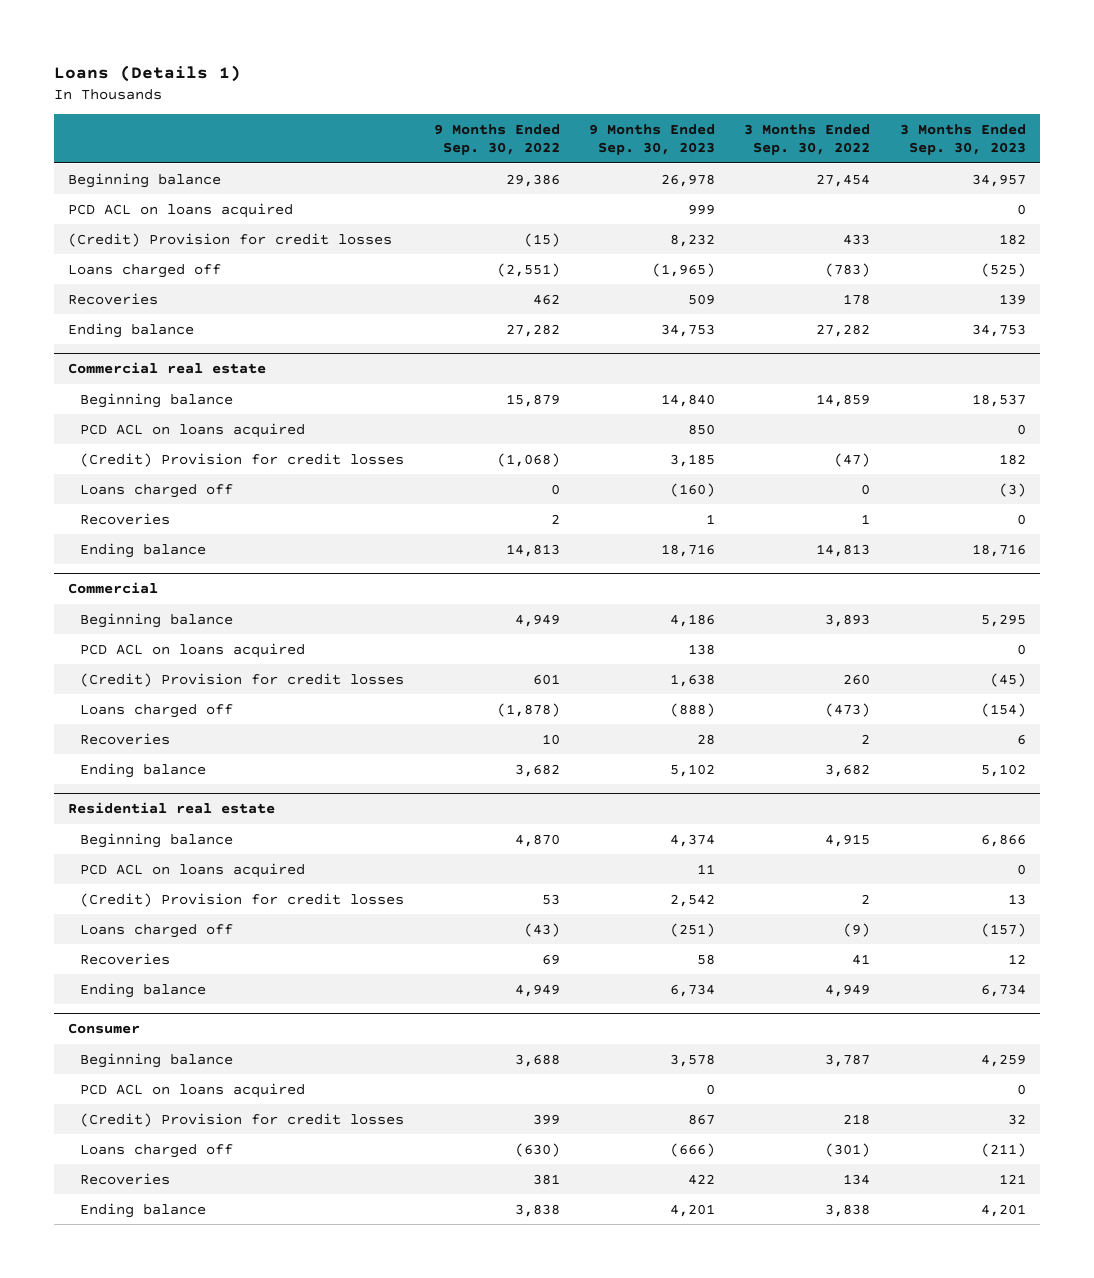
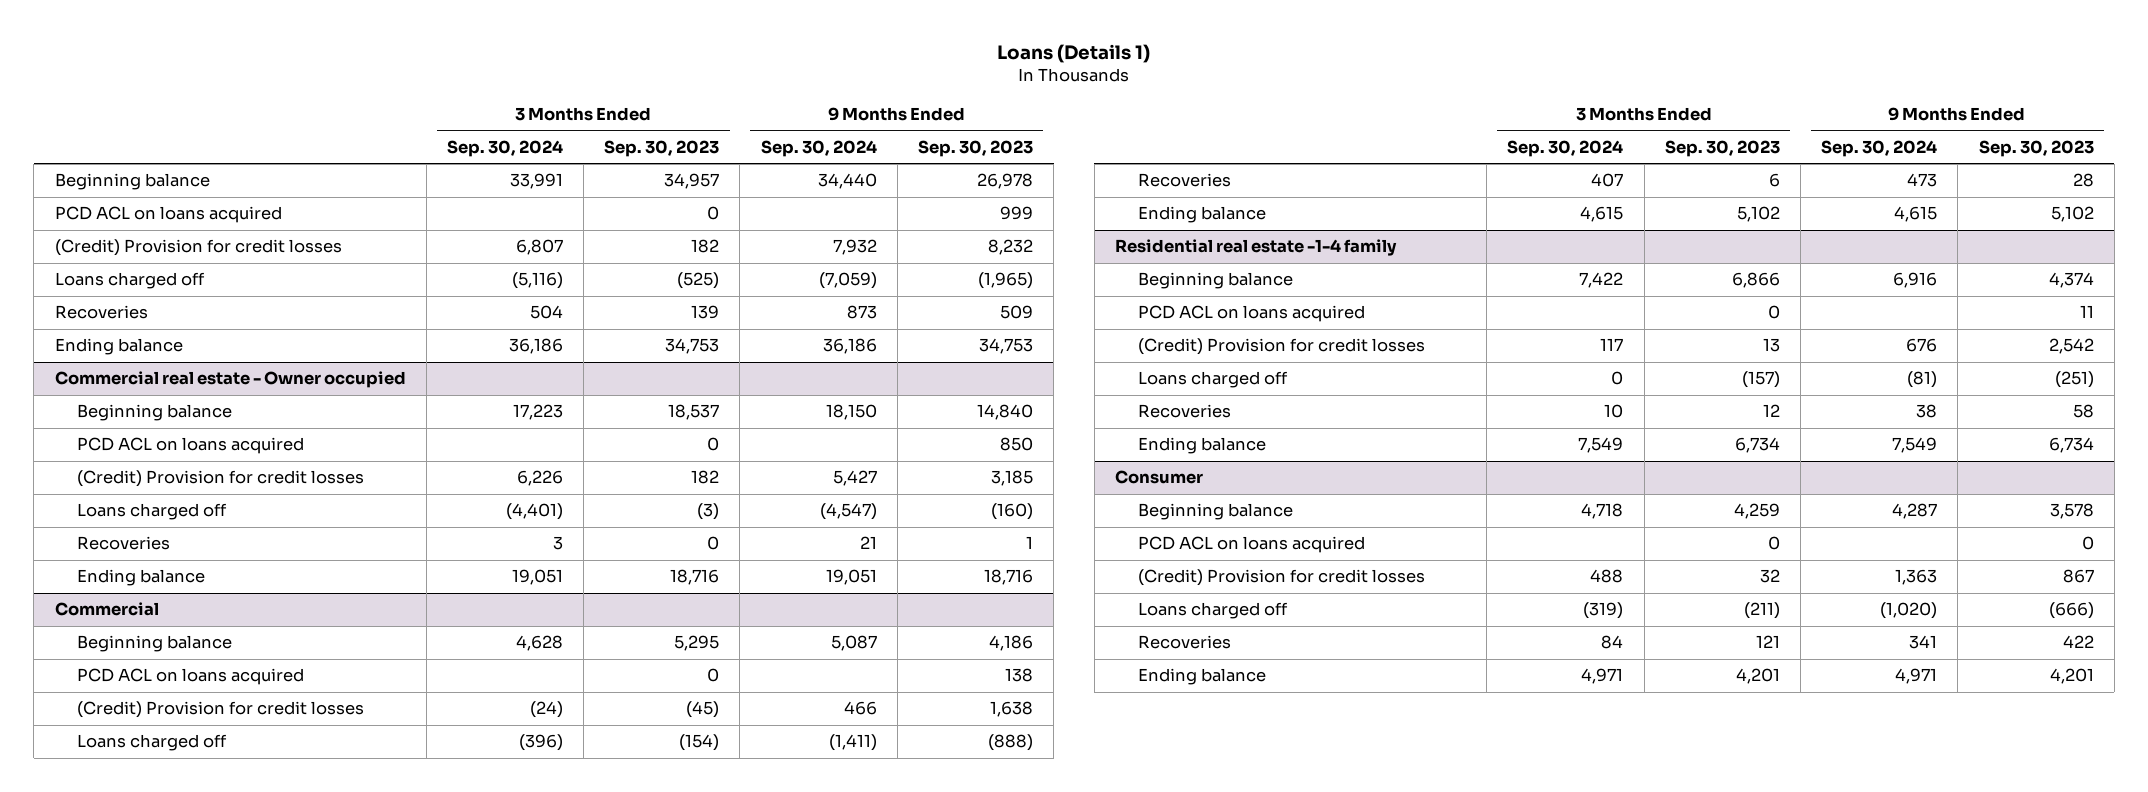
- | 9 Months Ended Sep. 30, 2022 | 9 Months Ended Sep. 30, 2023 | 3 Months Ended Sep. 30, 2022 | 3 Months Ended Sep. 30, 2023
+ | 3 Months Ended Sep. 30, 2024 | 3 Months Ended Sep. 30, 2023 | 9 Months Ended Sep. 30, 2024 | 9 Months Ended Sep. 30, 2023
- Commercial real estate
+ Commercial real estate - Owner occupied
- Residential real estate
+ Residential real estate -1-4 family

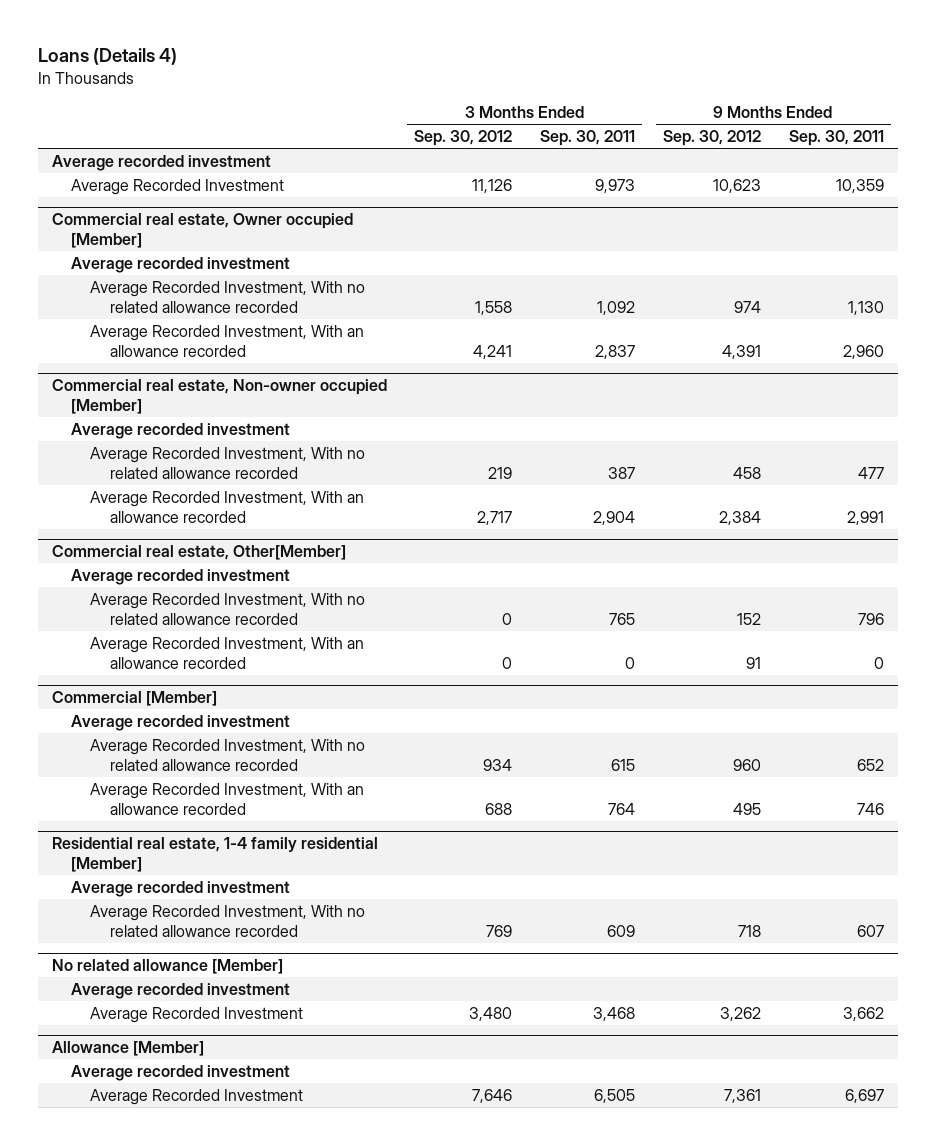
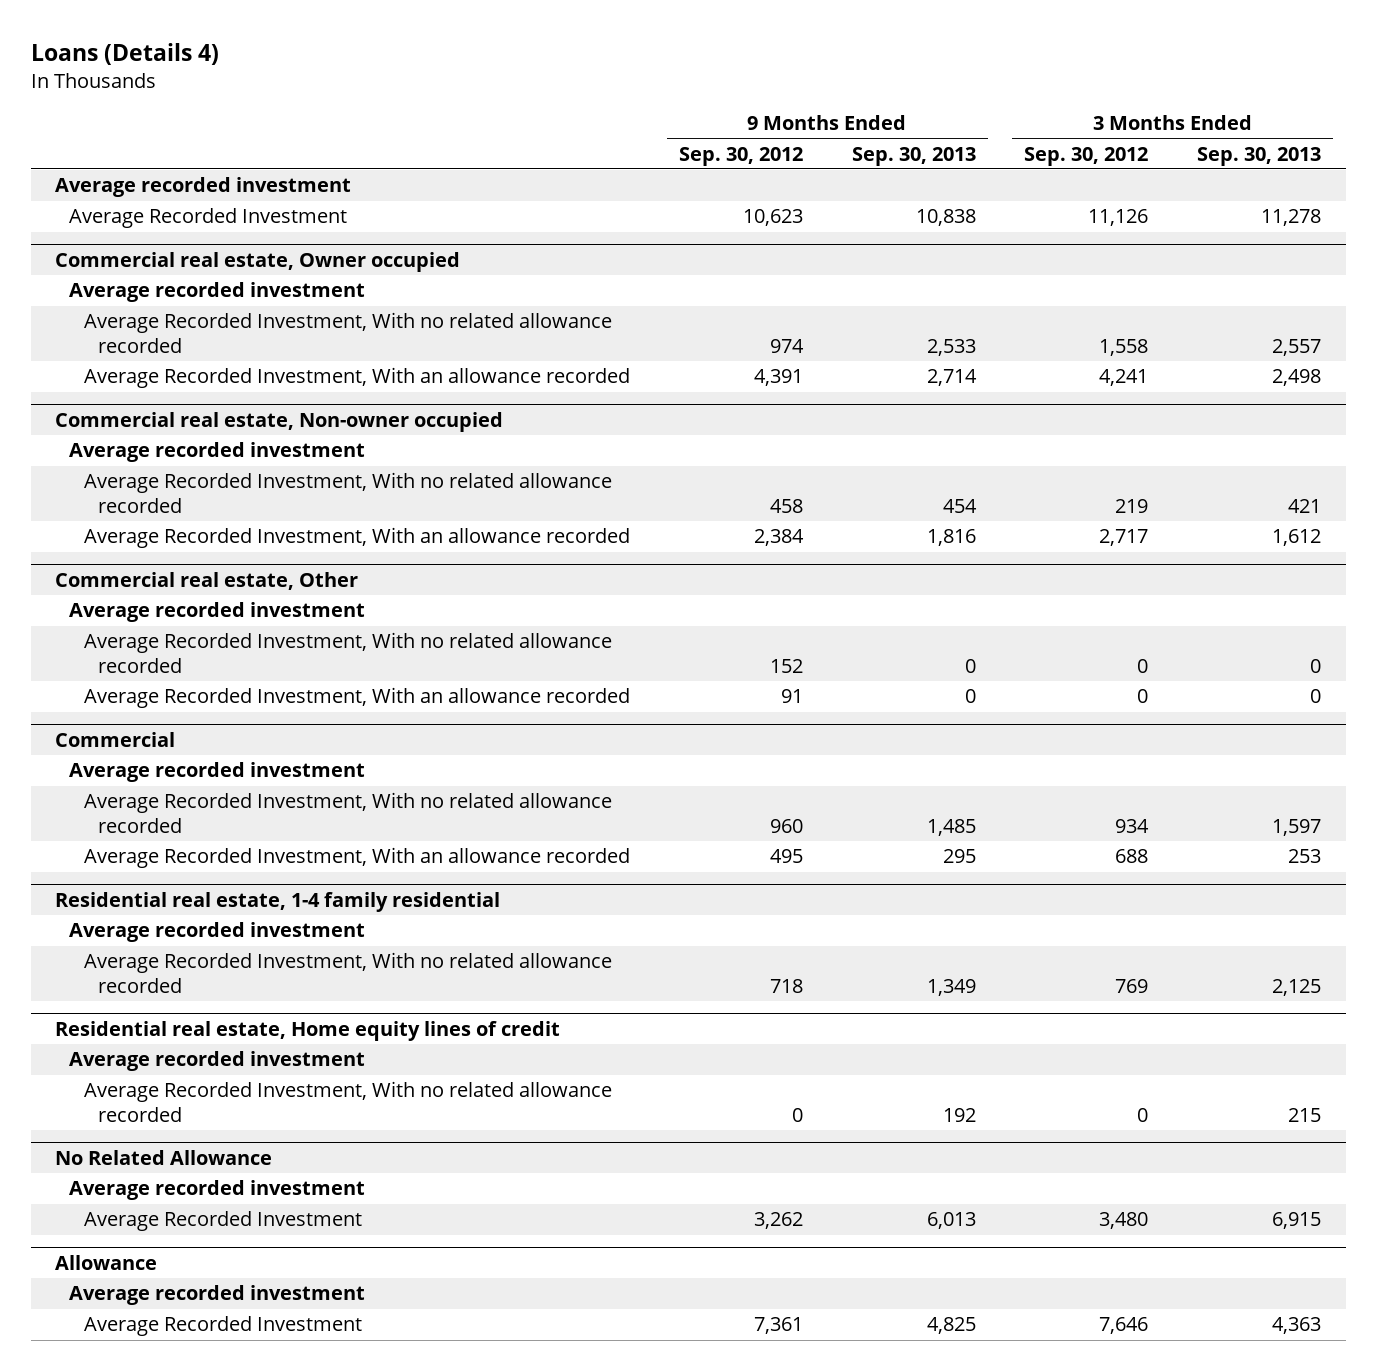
- | 3 Months Ended Sep. 30, 2012 | 3 Months Ended Sep. 30, 2011 | 9 Months Ended Sep. 30, 2012 | 9 Months Ended Sep. 30, 2011
+ | 9 Months Ended Sep. 30, 2012 | 9 Months Ended Sep. 30, 2013 | 3 Months Ended Sep. 30, 2012 | 3 Months Ended Sep. 30, 2013
- Commercial real estate, Owner occupied [Member]
+ Commercial real estate, Owner occupied
- Commercial real estate, Non-owner occupied [Member]
+ Commercial real estate, Non-owner occupied
- Commercial real estate, Other[Member]
+ Commercial real estate, Other
- Commercial [Member]
+ Commercial
- Residential real estate, 1-4 family residential [Member]
+ Residential real estate, 1-4 family residential
- No related allowance [Member]
+ Residential real estate, Home equity lines of credit
+ Average Recorded Investment, With no related allowance recorded | 0 | 192 | 0 | 215
+ No Related Allowance
+ Average recorded investment
- Allowance [Member]
+ Allowance

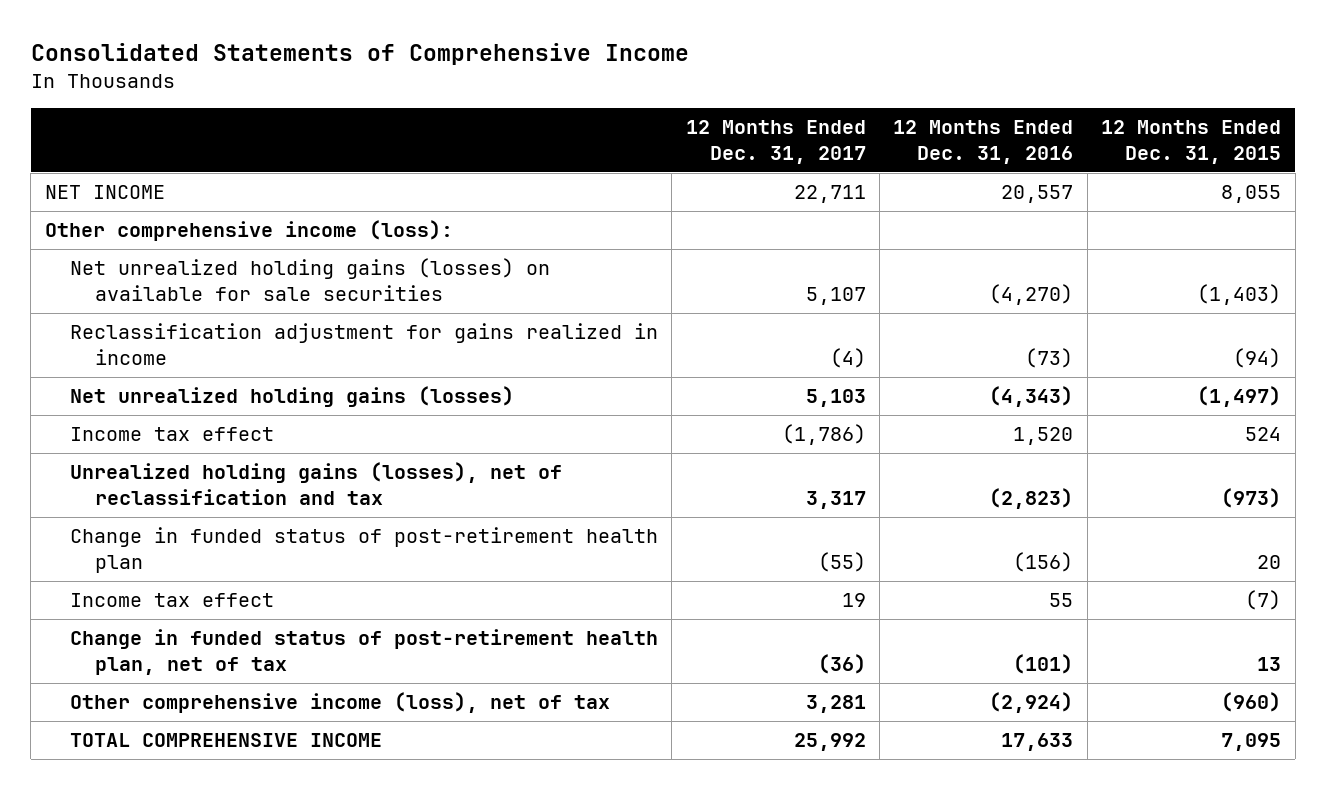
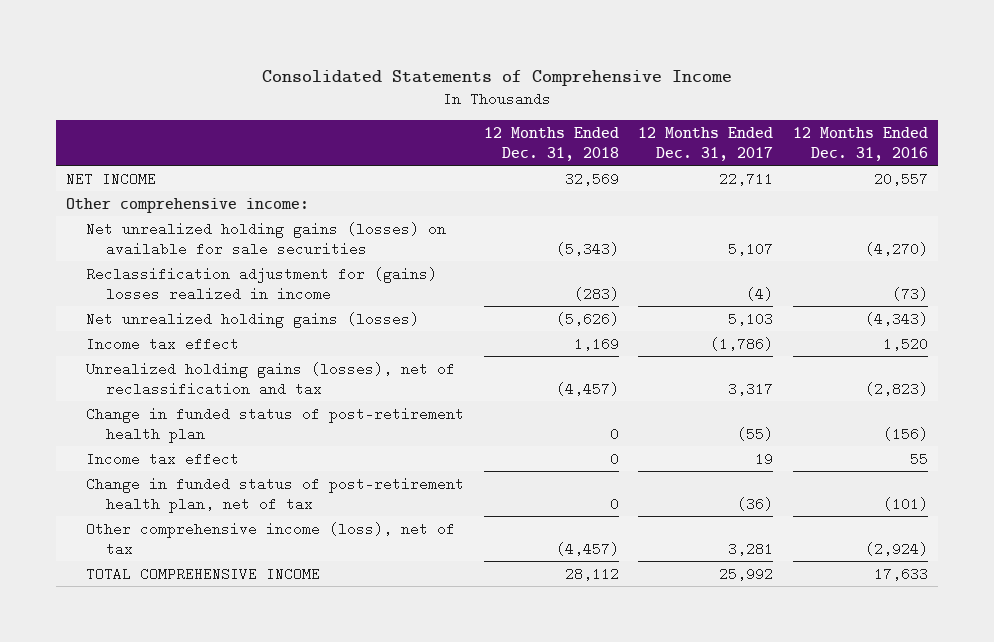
- | 12 Months Ended Dec. 31, 2017 | 12 Months Ended Dec. 31, 2016 | 12 Months Ended Dec. 31, 2015
+ | 12 Months Ended Dec. 31, 2018 | 12 Months Ended Dec. 31, 2017 | 12 Months Ended Dec. 31, 2016
- Other comprehensive income (loss):
+ Other comprehensive income:
- Reclassification adjustment for gains realized in income | (4) | (73) | (94)
+ Reclassification adjustment for (gains) losses realized in income | (283) | (4) | (73)

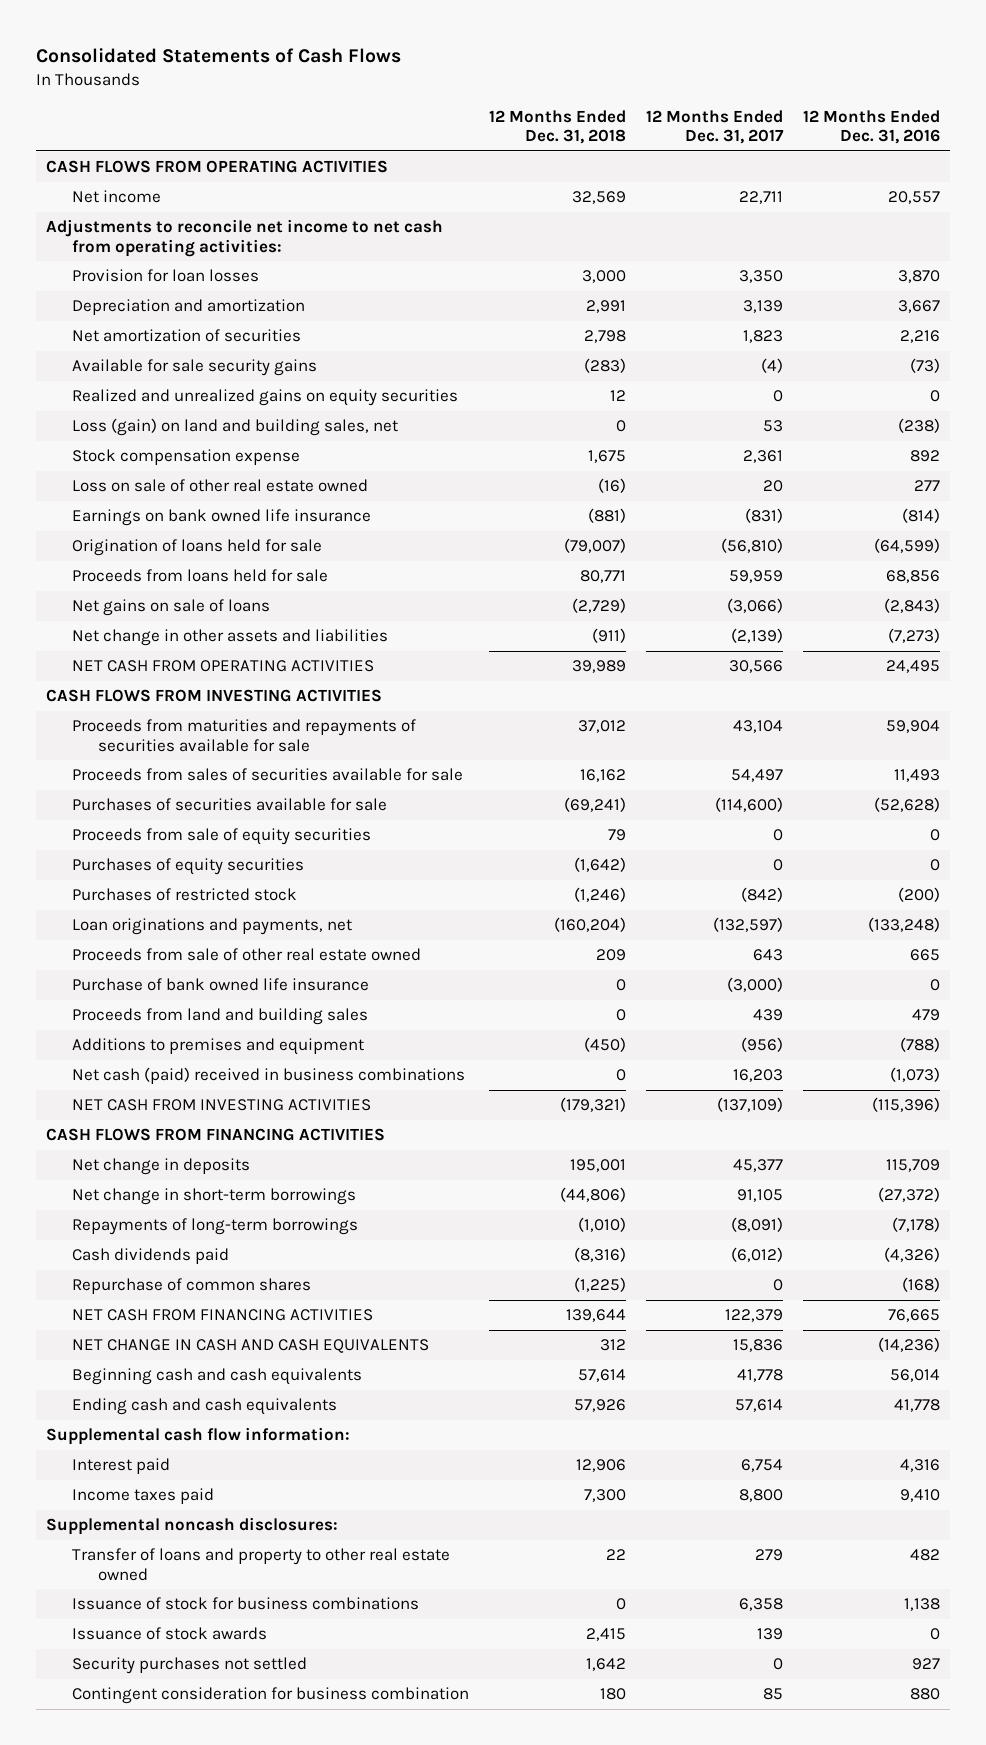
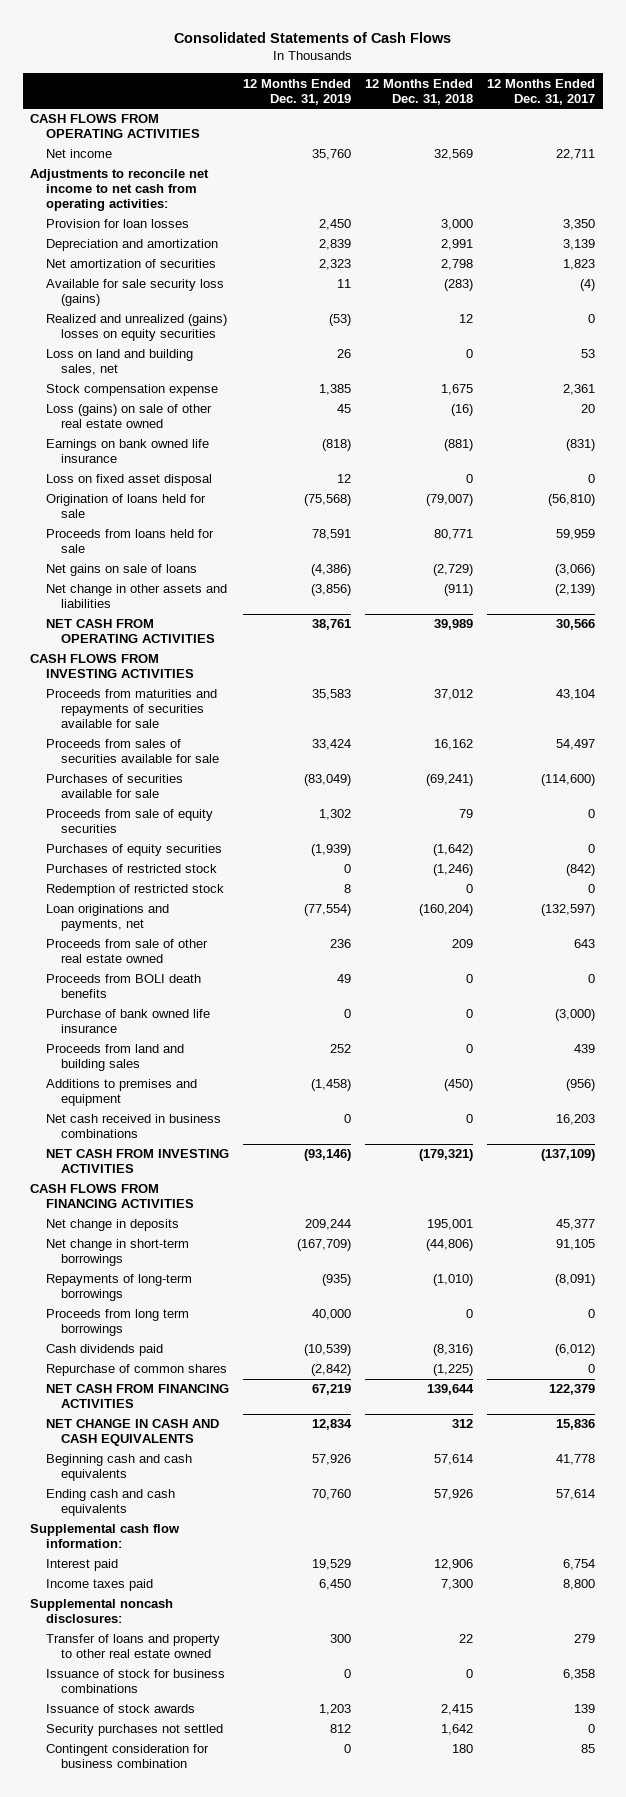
- | 12 Months Ended Dec. 31, 2018 | 12 Months Ended Dec. 31, 2017 | 12 Months Ended Dec. 31, 2016
+ | 12 Months Ended Dec. 31, 2019 | 12 Months Ended Dec. 31, 2018 | 12 Months Ended Dec. 31, 2017
- Available for sale security gains | (283) | (4) | (73)
- Realized and unrealized gains on equity securities | 12 | 0 | 0
- Loss (gain) on land and building sales, net | 0 | 53 | (238)
+ Available for sale security loss (gains) | 11 | (283) | (4)
+ Realized and unrealized (gains) losses on equity securities | (53) | 12 | 0
+ Loss on land and building sales, net | 26 | 0 | 53
- Loss on sale of other real estate owned | (16) | 20 | 277
+ Loss (gains) on sale of other real estate owned | 45 | (16) | 20
+ Loss on fixed asset disposal | 12 | 0 | 0
+ Redemption of restricted stock | 8 | 0 | 0
+ Proceeds from BOLI death benefits | 49 | 0 | 0
- Net cash (paid) received in business combinations | 0 | 16,203 | (1,073)
+ Net cash received in business combinations | 0 | 0 | 16,203
+ Proceeds from long term borrowings | 40,000 | 0 | 0

